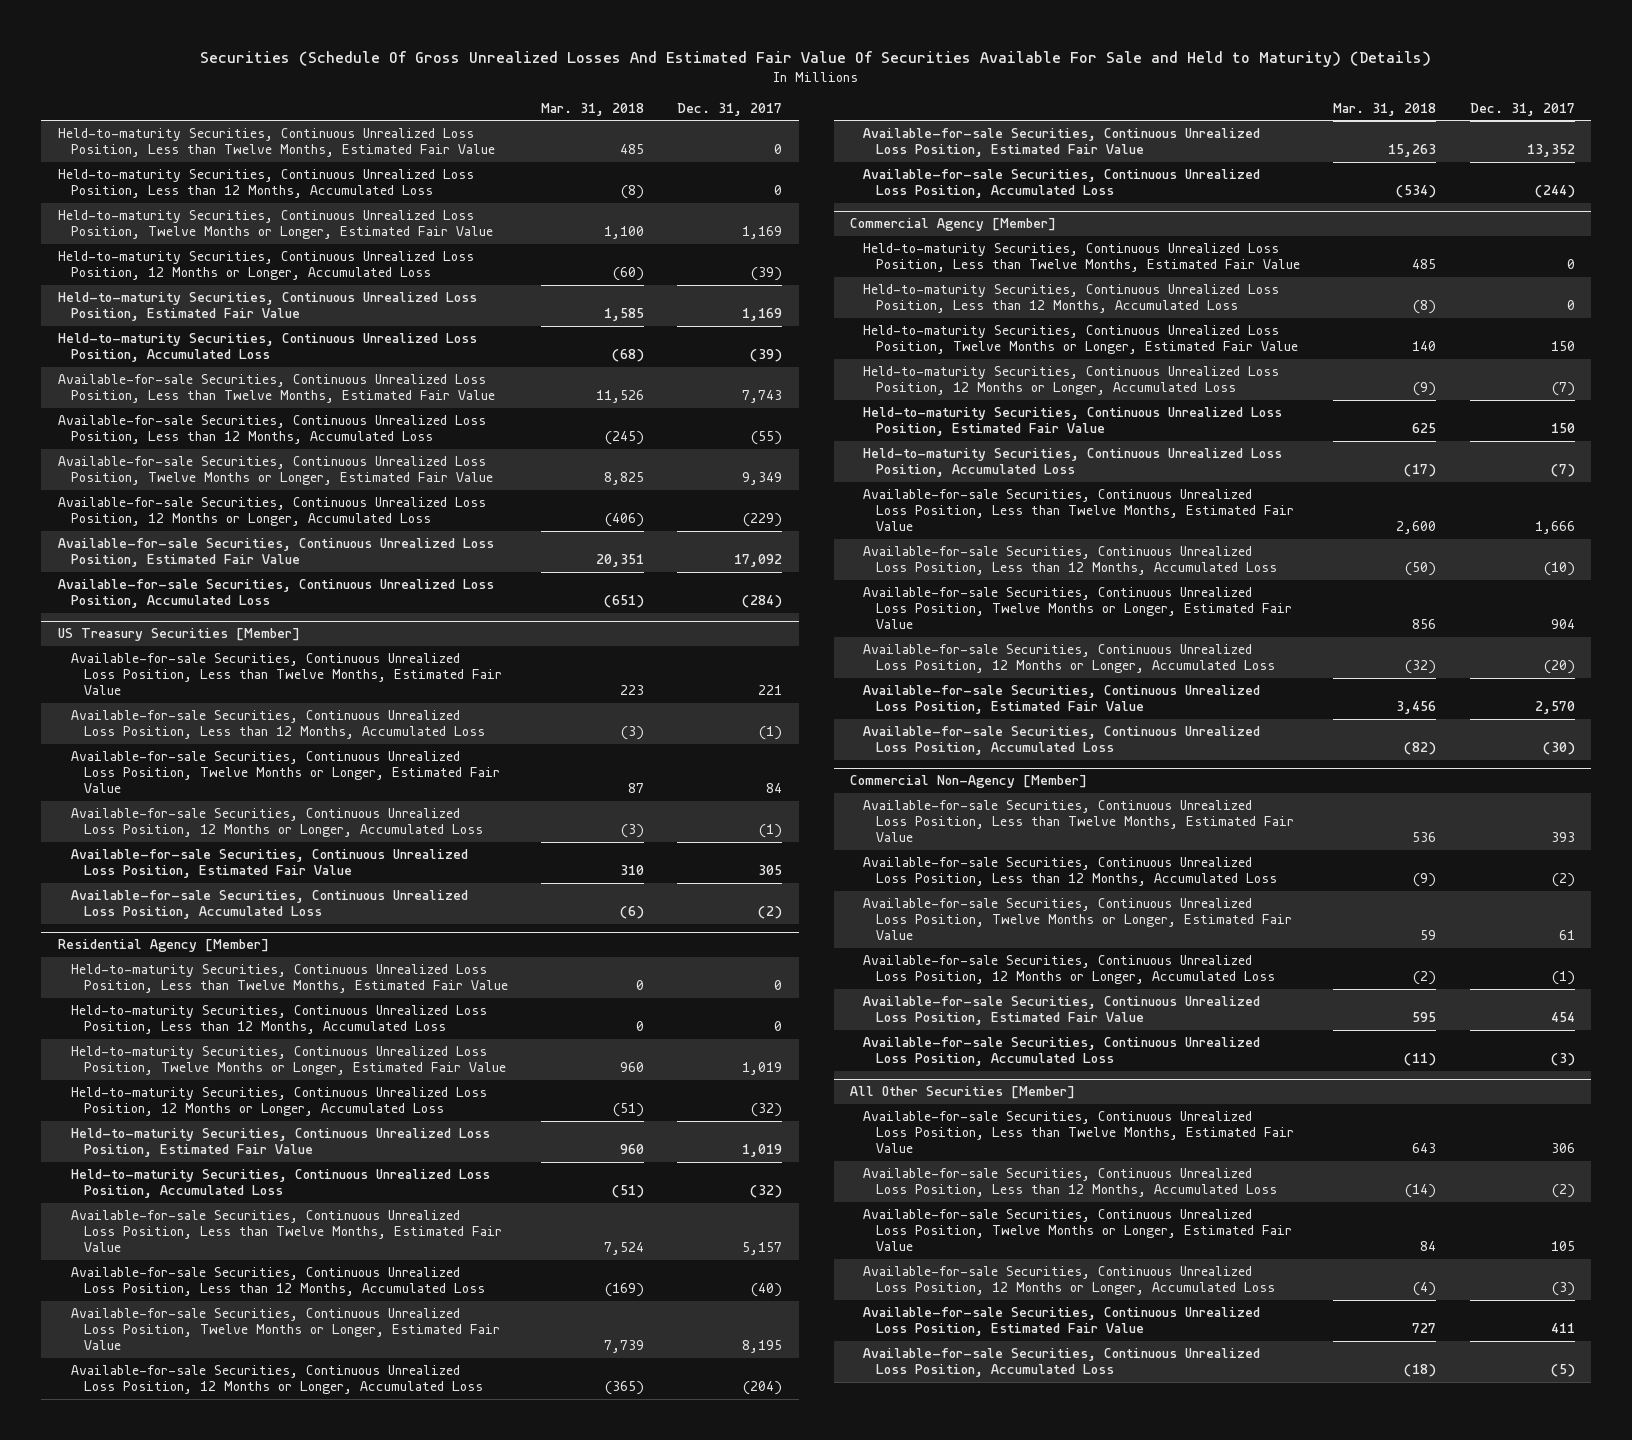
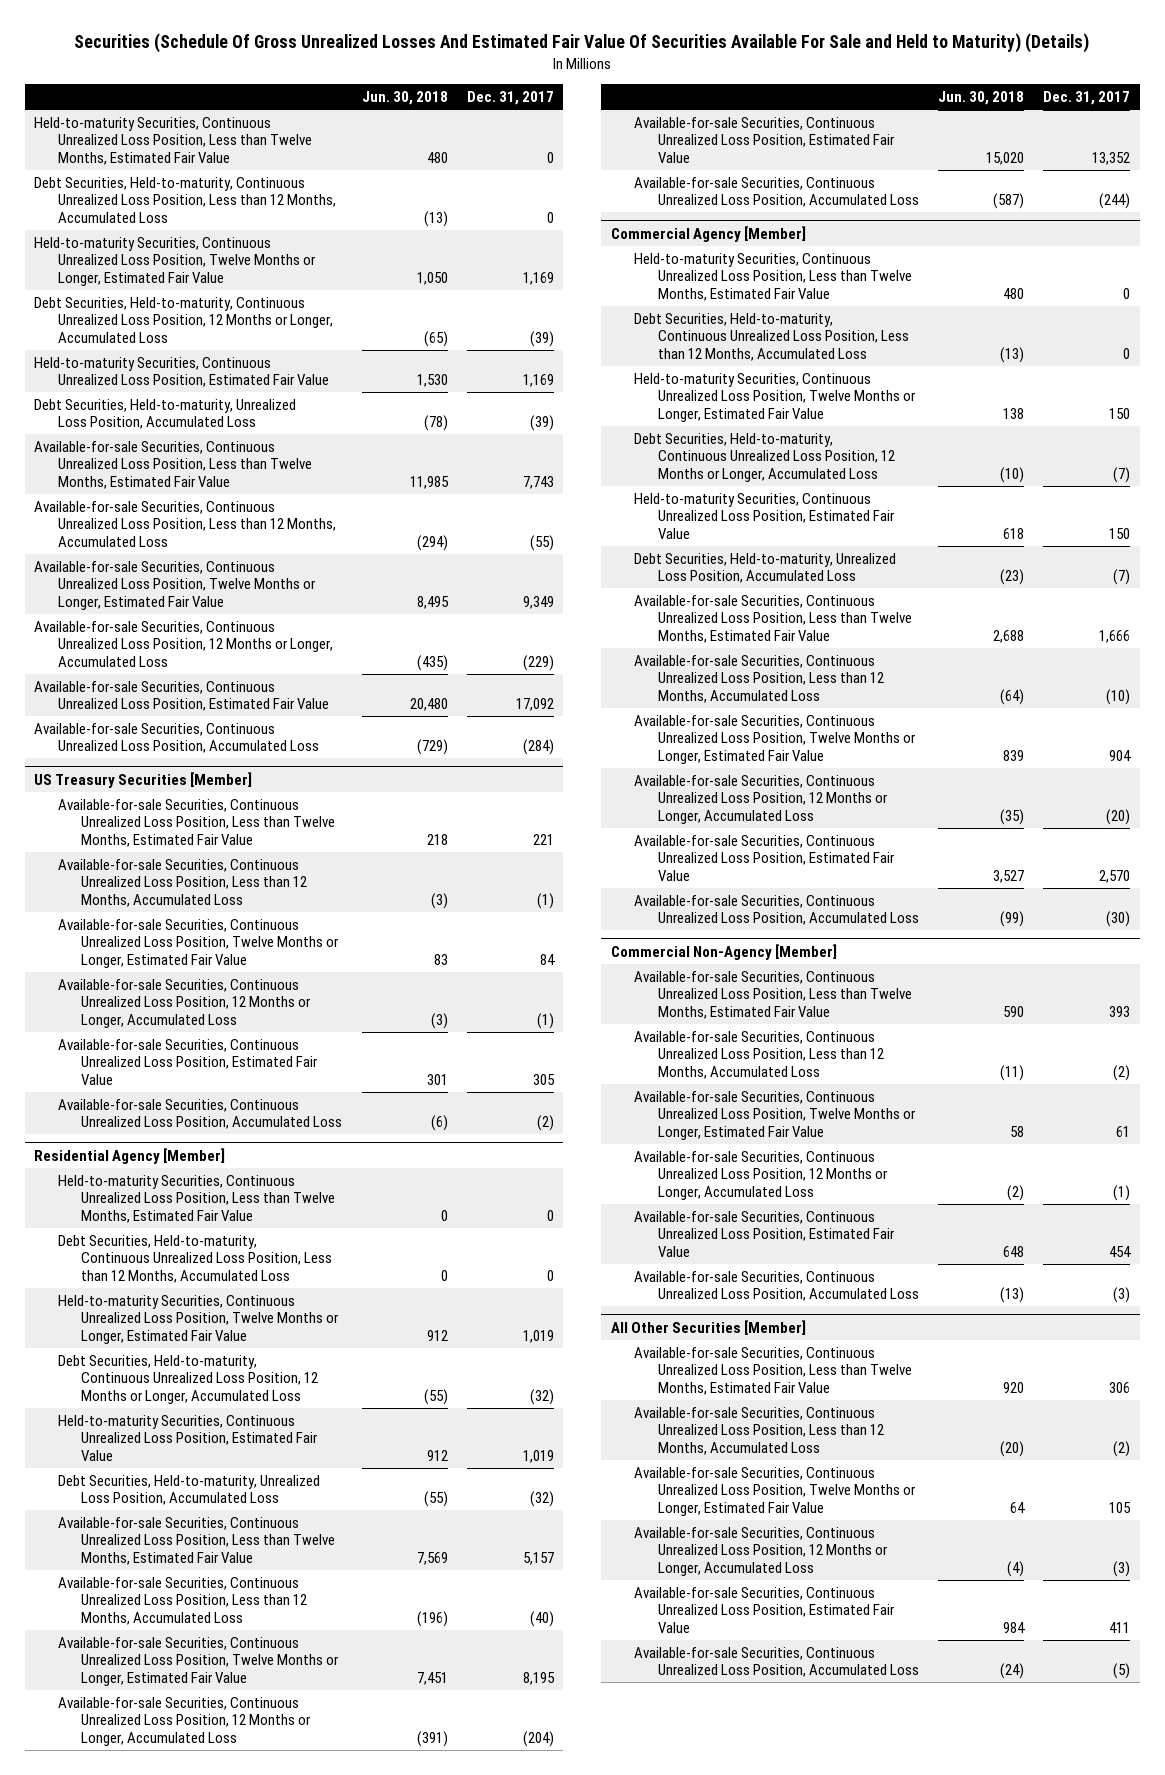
- | Mar. 31, 2018 | Dec. 31, 2017
+ | Jun. 30, 2018 | Dec. 31, 2017
- Held-to-maturity Securities, Continuous Unrealized Loss Position, Less than 12 Months, Accumulated Loss | (8) | 0
+ Debt Securities, Held-to-maturity, Continuous Unrealized Loss Position, Less than 12 Months, Accumulated Loss | (13) | 0
- Held-to-maturity Securities, Continuous Unrealized Loss Position, 12 Months or Longer, Accumulated Loss | (60) | (39)
+ Debt Securities, Held-to-maturity, Continuous Unrealized Loss Position, 12 Months or Longer, Accumulated Loss | (65) | (39)
- Held-to-maturity Securities, Continuous Unrealized Loss Position, Accumulated Loss | (68) | (39)
+ Debt Securities, Held-to-maturity, Unrealized Loss Position, Accumulated Loss | (78) | (39)
@ Residential Agency [Member]
- Held-to-maturity Securities, Continuous Unrealized Loss Position, Less than 12 Months, Accumulated Loss | 0 | 0
+ Debt Securities, Held-to-maturity, Continuous Unrealized Loss Position, Less than 12 Months, Accumulated Loss | 0 | 0
- Held-to-maturity Securities, Continuous Unrealized Loss Position, 12 Months or Longer, Accumulated Loss | (51) | (32)
+ Debt Securities, Held-to-maturity, Continuous Unrealized Loss Position, 12 Months or Longer, Accumulated Loss | (55) | (32)
- Held-to-maturity Securities, Continuous Unrealized Loss Position, Accumulated Loss | (51) | (32)
+ Debt Securities, Held-to-maturity, Unrealized Loss Position, Accumulated Loss | (55) | (32)
@ Commercial Agency [Member]
- Held-to-maturity Securities, Continuous Unrealized Loss Position, Less than 12 Months, Accumulated Loss | (8) | 0
+ Debt Securities, Held-to-maturity, Continuous Unrealized Loss Position, Less than 12 Months, Accumulated Loss | (13) | 0
- Held-to-maturity Securities, Continuous Unrealized Loss Position, 12 Months or Longer, Accumulated Loss | (9) | (7)
+ Debt Securities, Held-to-maturity, Continuous Unrealized Loss Position, 12 Months or Longer, Accumulated Loss | (10) | (7)
- Held-to-maturity Securities, Continuous Unrealized Loss Position, Accumulated Loss | (17) | (7)
+ Debt Securities, Held-to-maturity, Unrealized Loss Position, Accumulated Loss | (23) | (7)

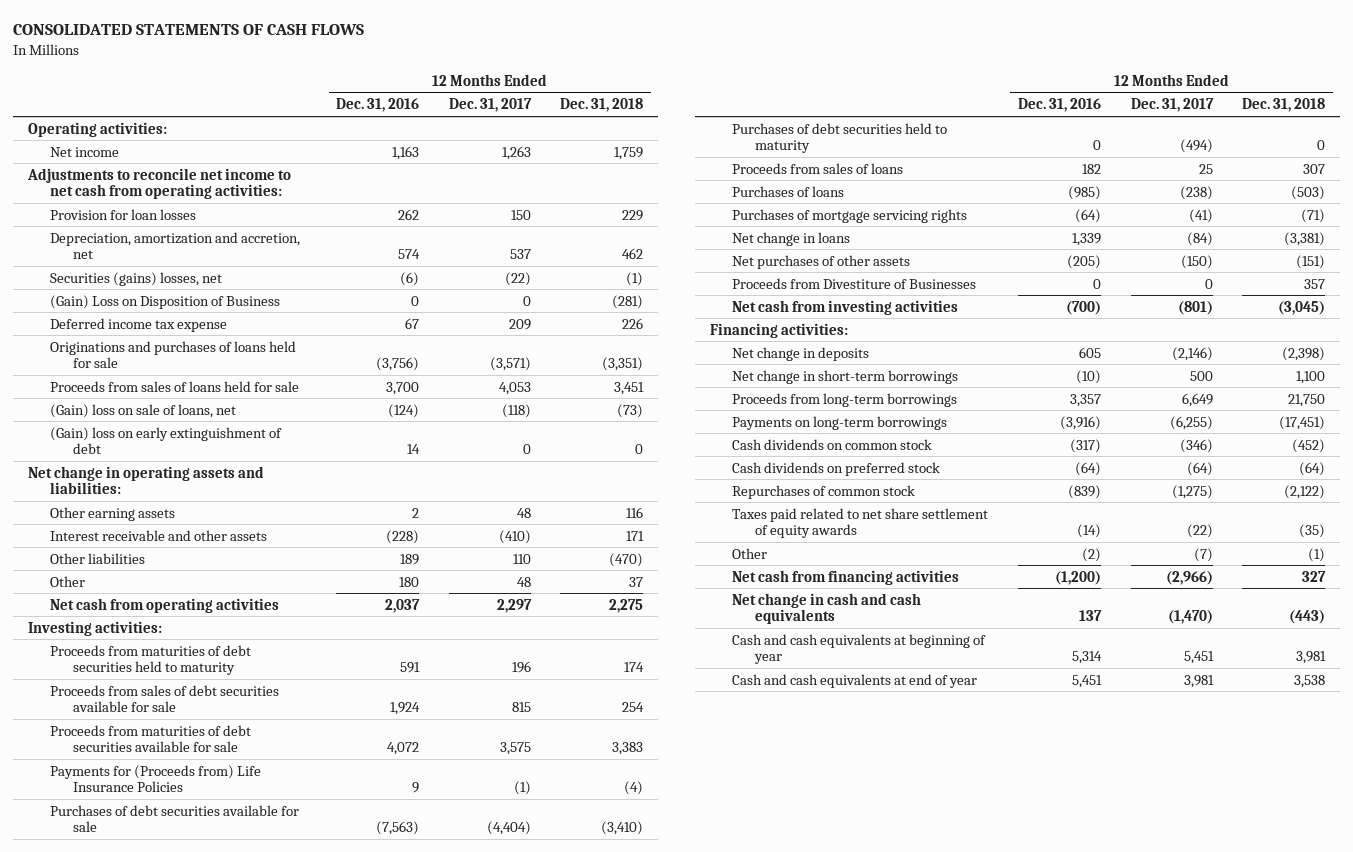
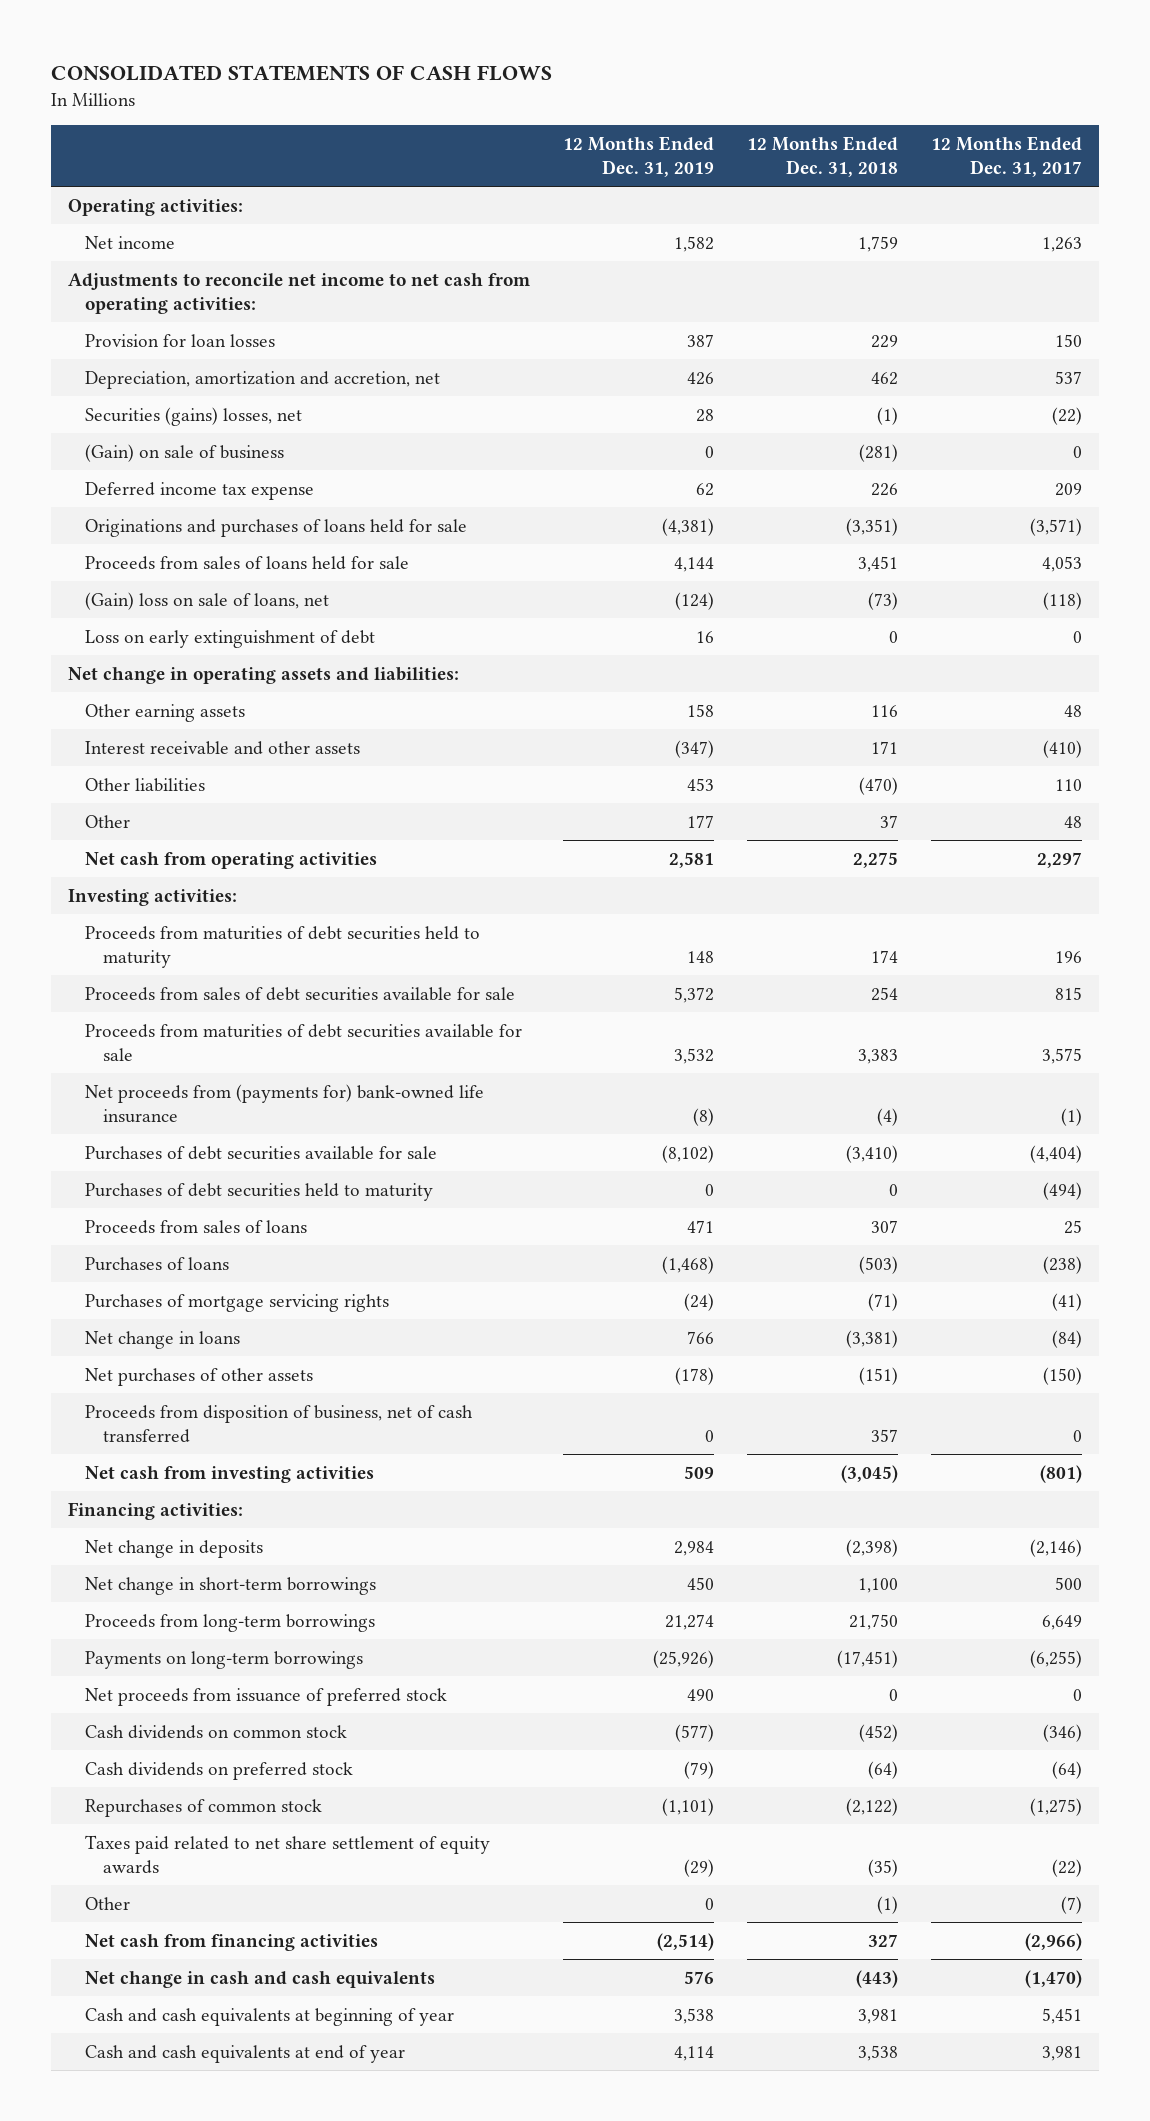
- | 12 Months Ended Dec. 31, 2016 | 12 Months Ended Dec. 31, 2017 | 12 Months Ended Dec. 31, 2018
+ | 12 Months Ended Dec. 31, 2019 | 12 Months Ended Dec. 31, 2018 | 12 Months Ended Dec. 31, 2017
- (Gain) Loss on Disposition of Business | 0 | 0 | (281)
+ (Gain) on sale of business | 0 | (281) | 0
- (Gain) loss on early extinguishment of debt | 14 | 0 | 0
+ Loss on early extinguishment of debt | 16 | 0 | 0
- Payments for (Proceeds from) Life Insurance Policies | 9 | (1) | (4)
+ Net proceeds from (payments for) bank-owned life insurance | (8) | (4) | (1)
- Proceeds from Divestiture of Businesses | 0 | 0 | 357
+ Proceeds from disposition of business, net of cash transferred | 0 | 357 | 0
+ Net proceeds from issuance of preferred stock | 490 | 0 | 0

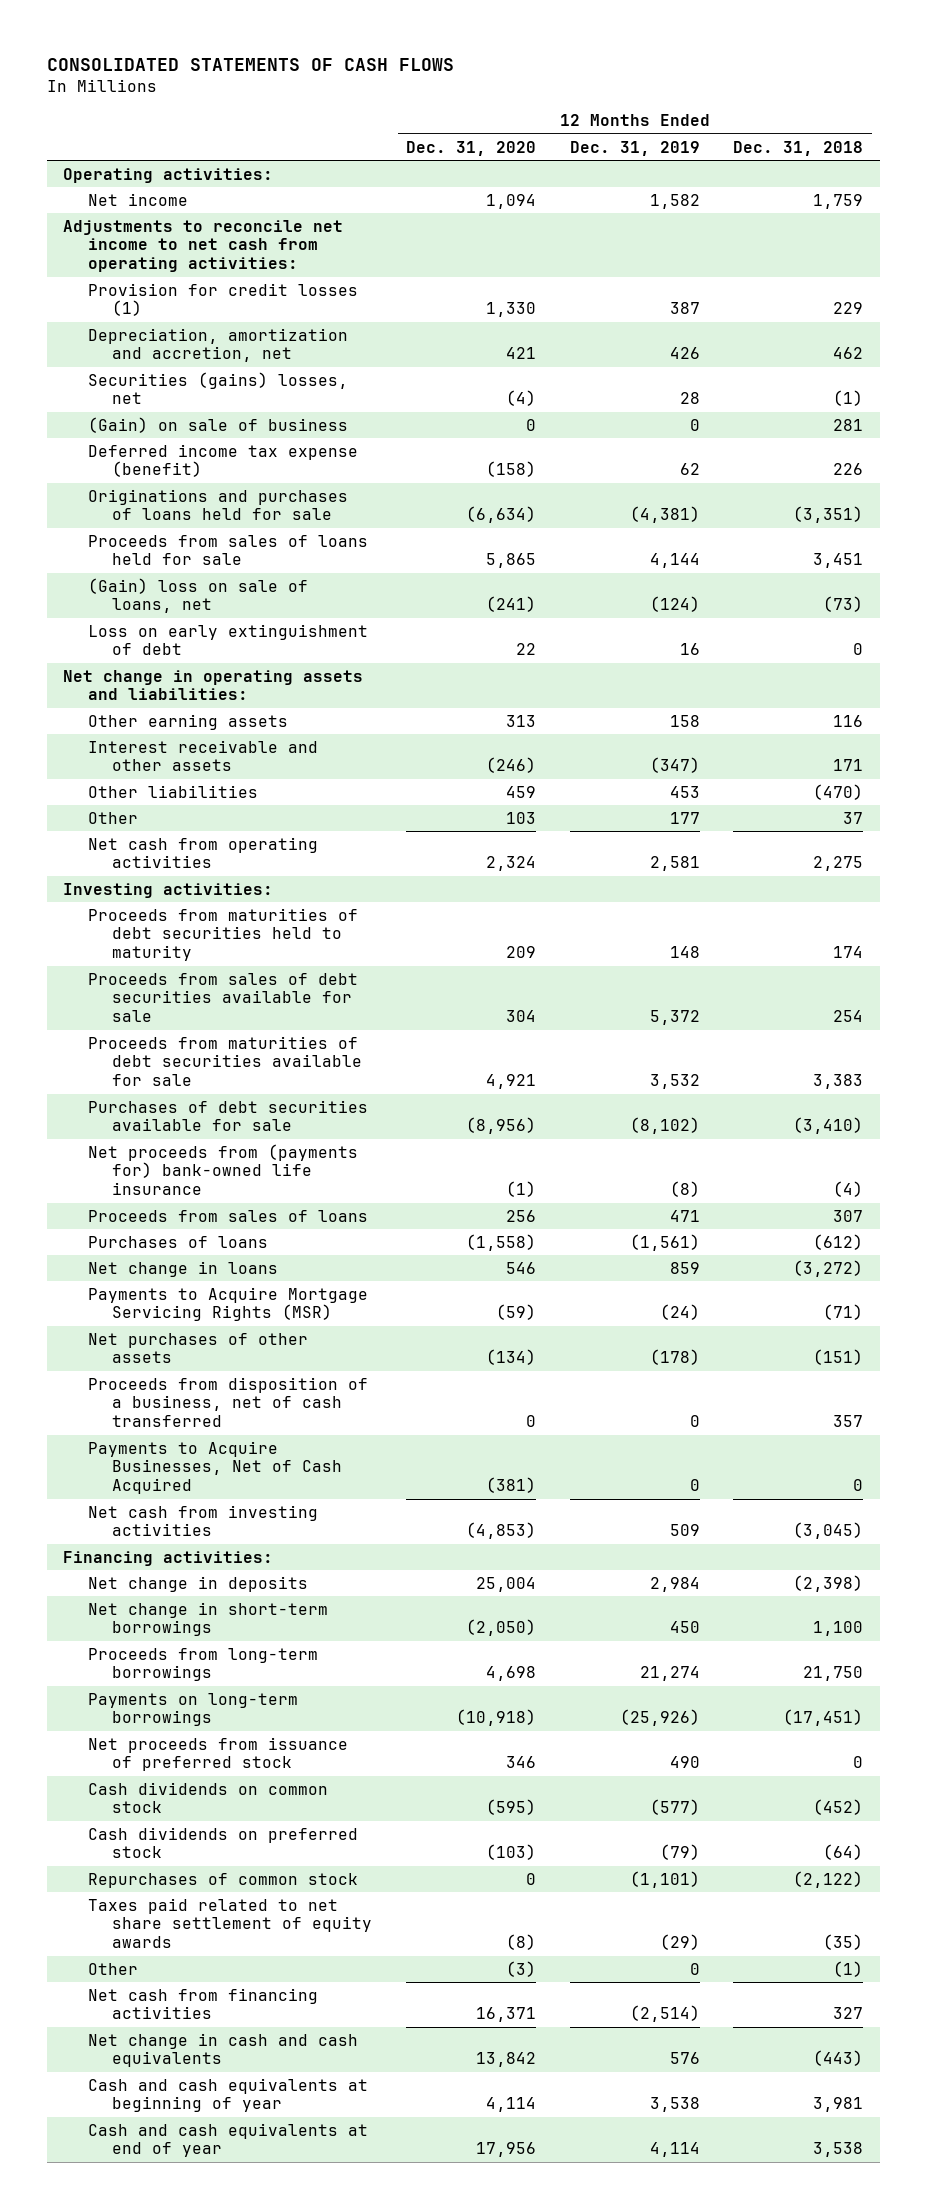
- | 12 Months Ended Dec. 31, 2019 | 12 Months Ended Dec. 31, 2018 | 12 Months Ended Dec. 31, 2017
+ | 12 Months Ended Dec. 31, 2020 | 12 Months Ended Dec. 31, 2019 | 12 Months Ended Dec. 31, 2018
- Provision for loan losses | 387 | 229 | 150
+ Provision for credit losses (1) | 1,330 | 387 | 229
- (Gain) on sale of business | 0 | (281) | 0
- Deferred income tax expense | 62 | 226 | 209
+ (Gain) on sale of business | 0 | 0 | 281
+ Deferred income tax expense (benefit) | (158) | 62 | 226
- Purchases of debt securities held to maturity | 0 | 0 | (494)
moved down: Net proceeds from (payments for) bank-owned life insurance | (1) | (8) | (4)
- Purchases of loans | (1,468) | (503) | (238)
- Purchases of mortgage servicing rights | (24) | (71) | (41)
- Net change in loans | 766 | (3,381) | (84)
+ Purchases of loans | (1,558) | (1,561) | (612)
+ Net change in loans | 546 | 859 | (3,272)
+ Payments to Acquire Mortgage Servicing Rights (MSR) | (59) | (24) | (71)
- Proceeds from disposition of business, net of cash transferred | 0 | 357 | 0
+ Proceeds from disposition of a business, net of cash transferred | 0 | 0 | 357
+ Payments to Acquire Businesses, Net of Cash Acquired | (381) | 0 | 0

